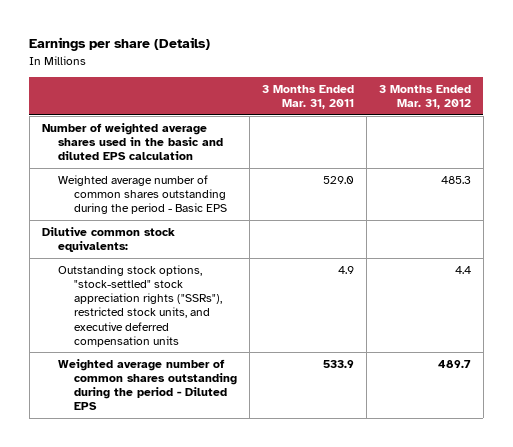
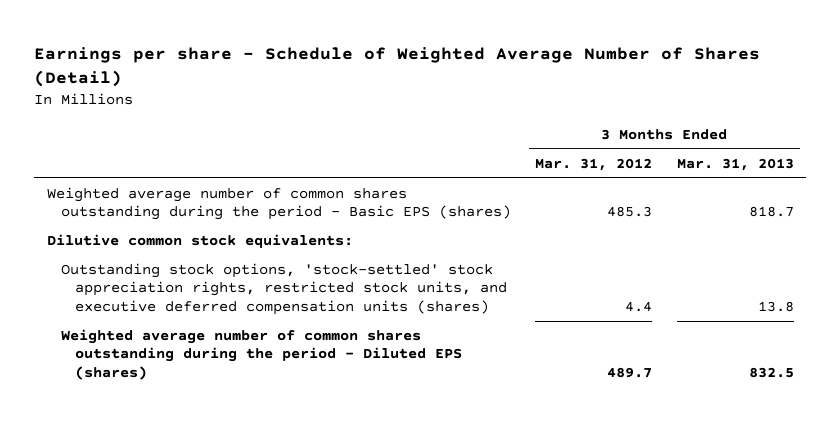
- Earnings per share (Details)
+ Earnings per share - Schedule of Weighted Average Number of Shares (Detail)
- | 3 Months Ended Mar. 31, 2011 | 3 Months Ended Mar. 31, 2012
+ | 3 Months Ended Mar. 31, 2012 | 3 Months Ended Mar. 31, 2013
- Number of weighted average shares used in the basic and diluted EPS calculation
- Weighted average number of common shares outstanding during the period - Basic EPS | 529.0 | 485.3
+ Weighted average number of common shares outstanding during the period - Basic EPS (shares) | 485.3 | 818.7
- Outstanding stock options, "stock-settled" stock appreciation rights ("SSRs"), restricted stock units, and executive deferred compensation units | 4.9 | 4.4
- Weighted average number of common shares outstanding during the period - Diluted EPS | 533.9 | 489.7
+ Outstanding stock options, 'stock-settled' stock appreciation rights, restricted stock units, and executive deferred compensation units (shares) | 4.4 | 13.8
+ Weighted average number of common shares outstanding during the period - Diluted EPS (shares) | 489.7 | 832.5

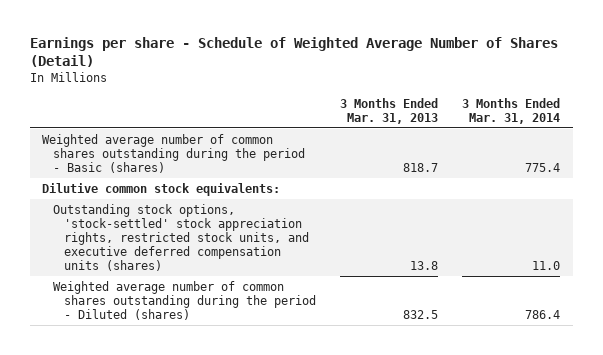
- | 3 Months Ended Mar. 31, 2012 | 3 Months Ended Mar. 31, 2013
+ | 3 Months Ended Mar. 31, 2013 | 3 Months Ended Mar. 31, 2014
- Weighted average number of common shares outstanding during the period - Basic EPS (shares) | 485.3 | 818.7
+ Weighted average number of common shares outstanding during the period - Basic (shares) | 818.7 | 775.4
- Weighted average number of common shares outstanding during the period - Diluted EPS (shares) | 489.7 | 832.5
+ Weighted average number of common shares outstanding during the period - Diluted (shares) | 832.5 | 786.4

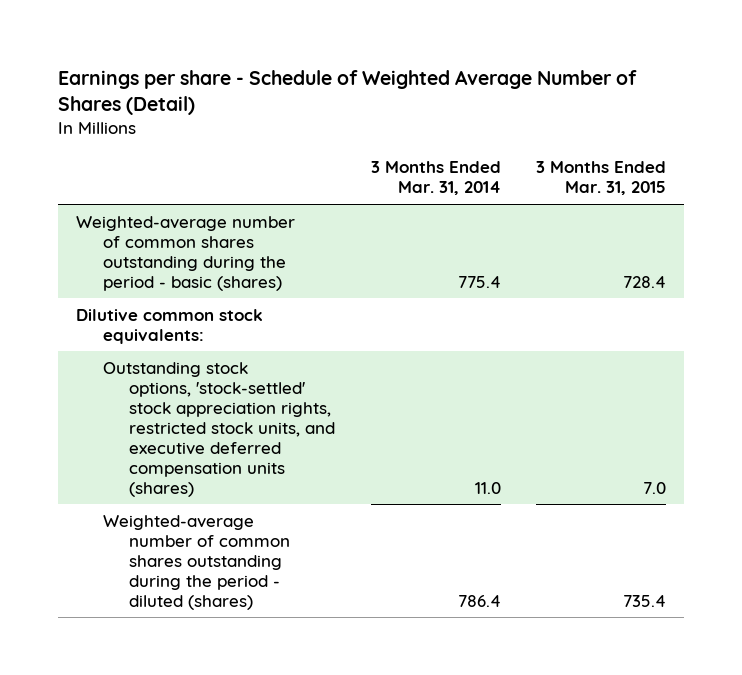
- | 3 Months Ended Mar. 31, 2013 | 3 Months Ended Mar. 31, 2014
+ | 3 Months Ended Mar. 31, 2014 | 3 Months Ended Mar. 31, 2015
- Weighted average number of common shares outstanding during the period - Basic (shares) | 818.7 | 775.4
+ Weighted-average number of common shares outstanding during the period - basic (shares) | 775.4 | 728.4
- Weighted average number of common shares outstanding during the period - Diluted (shares) | 832.5 | 786.4
+ Weighted-average number of common shares outstanding during the period - diluted (shares) | 786.4 | 735.4

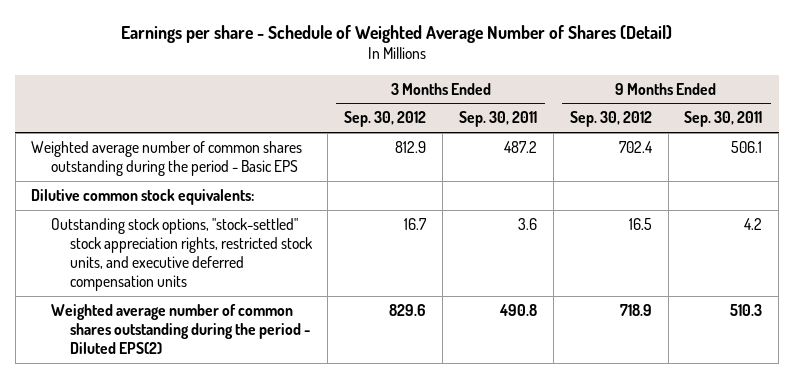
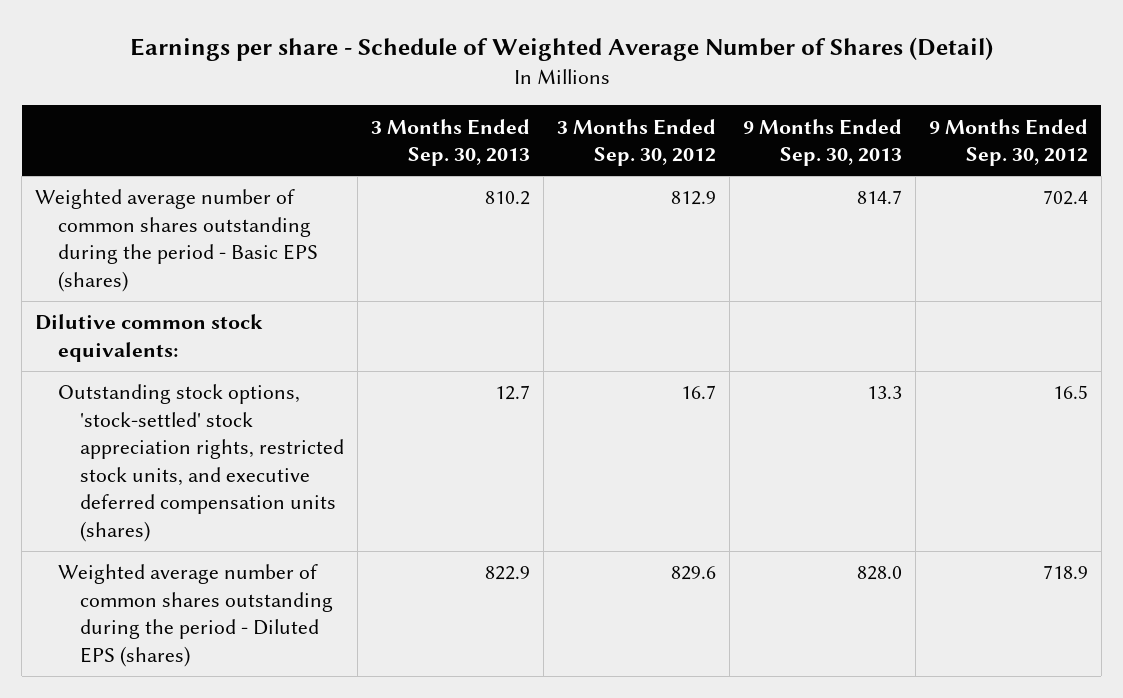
- | 3 Months Ended Sep. 30, 2012 | 3 Months Ended Sep. 30, 2011 | 9 Months Ended Sep. 30, 2012 | 9 Months Ended Sep. 30, 2011
+ | 3 Months Ended Sep. 30, 2013 | 3 Months Ended Sep. 30, 2012 | 9 Months Ended Sep. 30, 2013 | 9 Months Ended Sep. 30, 2012
- Weighted average number of common shares outstanding during the period - Basic EPS | 812.9 | 487.2 | 702.4 | 506.1
+ Weighted average number of common shares outstanding during the period - Basic EPS (shares) | 810.2 | 812.9 | 814.7 | 702.4
- Outstanding stock options, "stock-settled" stock appreciation rights, restricted stock units, and executive deferred compensation units | 16.7 | 3.6 | 16.5 | 4.2
- Weighted average number of common shares outstanding during the period - Diluted EPS(2) | 829.6 | 490.8 | 718.9 | 510.3
+ Outstanding stock options, 'stock-settled' stock appreciation rights, restricted stock units, and executive deferred compensation units (shares) | 12.7 | 16.7 | 13.3 | 16.5
+ Weighted average number of common shares outstanding during the period - Diluted EPS (shares) | 822.9 | 829.6 | 828.0 | 718.9

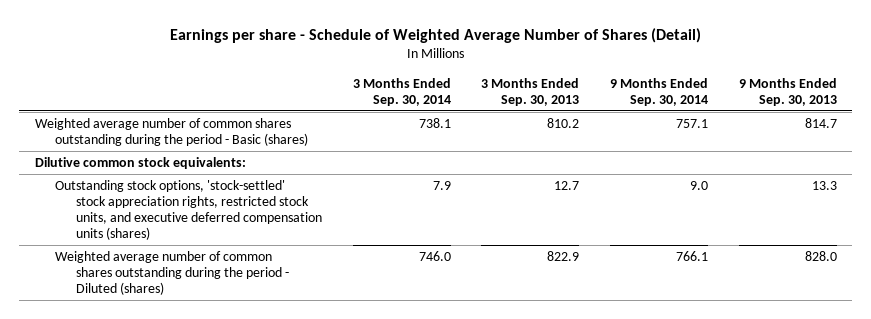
- | 3 Months Ended Sep. 30, 2013 | 3 Months Ended Sep. 30, 2012 | 9 Months Ended Sep. 30, 2013 | 9 Months Ended Sep. 30, 2012
+ | 3 Months Ended Sep. 30, 2014 | 3 Months Ended Sep. 30, 2013 | 9 Months Ended Sep. 30, 2014 | 9 Months Ended Sep. 30, 2013
- Weighted average number of common shares outstanding during the period - Basic EPS (shares) | 810.2 | 812.9 | 814.7 | 702.4
+ Weighted average number of common shares outstanding during the period - Basic (shares) | 738.1 | 810.2 | 757.1 | 814.7
- Weighted average number of common shares outstanding during the period - Diluted EPS (shares) | 822.9 | 829.6 | 828.0 | 718.9
+ Weighted average number of common shares outstanding during the period - Diluted (shares) | 746.0 | 822.9 | 766.1 | 828.0

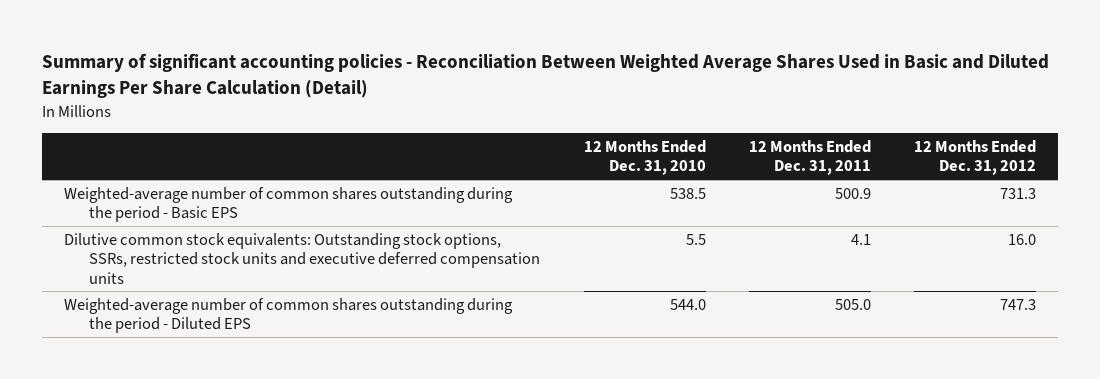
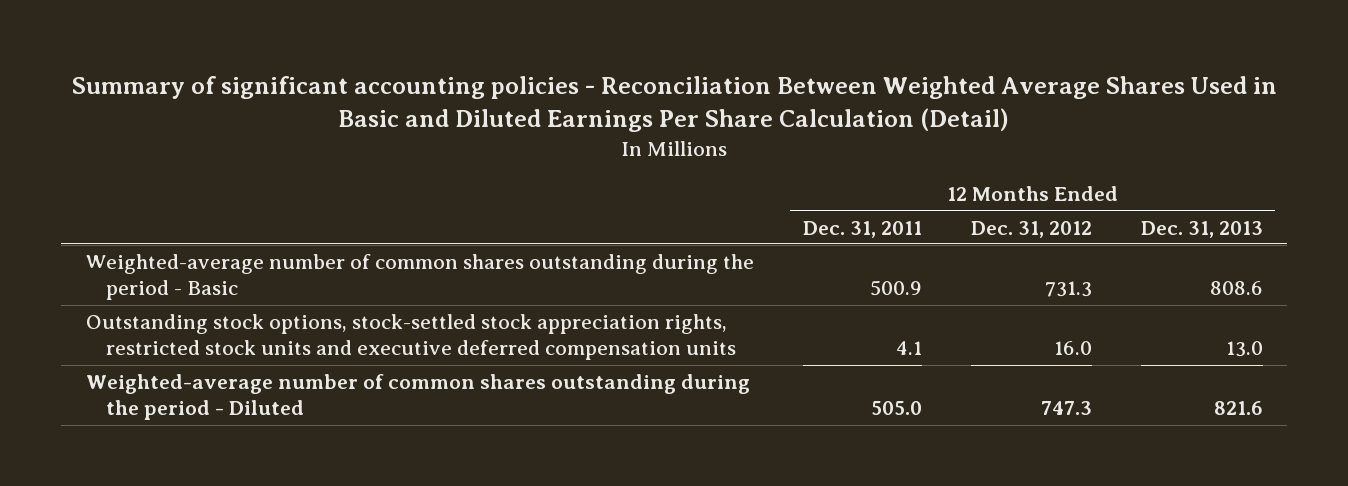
- | 12 Months Ended Dec. 31, 2010 | 12 Months Ended Dec. 31, 2011 | 12 Months Ended Dec. 31, 2012
+ | 12 Months Ended Dec. 31, 2011 | 12 Months Ended Dec. 31, 2012 | 12 Months Ended Dec. 31, 2013
- Weighted-average number of common shares outstanding during the period - Basic EPS | 538.5 | 500.9 | 731.3
- Dilutive common stock equivalents: Outstanding stock options, SSRs, restricted stock units and executive deferred compensation units | 5.5 | 4.1 | 16.0
- Weighted-average number of common shares outstanding during the period - Diluted EPS | 544.0 | 505.0 | 747.3
+ Weighted-average number of common shares outstanding during the period - Basic | 500.9 | 731.3 | 808.6
+ Outstanding stock options, stock-settled stock appreciation rights, restricted stock units and executive deferred compensation units | 4.1 | 16.0 | 13.0
+ Weighted-average number of common shares outstanding during the period - Diluted | 505.0 | 747.3 | 821.6

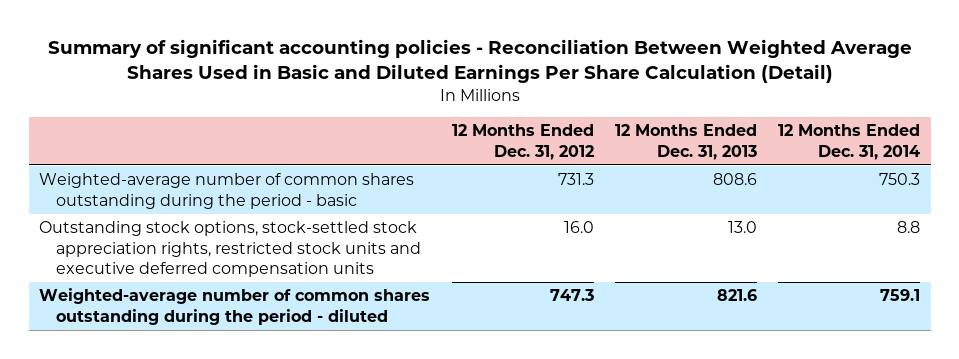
- | 12 Months Ended Dec. 31, 2011 | 12 Months Ended Dec. 31, 2012 | 12 Months Ended Dec. 31, 2013
+ | 12 Months Ended Dec. 31, 2012 | 12 Months Ended Dec. 31, 2013 | 12 Months Ended Dec. 31, 2014
- Weighted-average number of common shares outstanding during the period - Basic | 500.9 | 731.3 | 808.6
+ Weighted-average number of common shares outstanding during the period - basic | 731.3 | 808.6 | 750.3
- Weighted-average number of common shares outstanding during the period - Diluted | 505.0 | 747.3 | 821.6
+ Weighted-average number of common shares outstanding during the period - diluted | 747.3 | 821.6 | 759.1

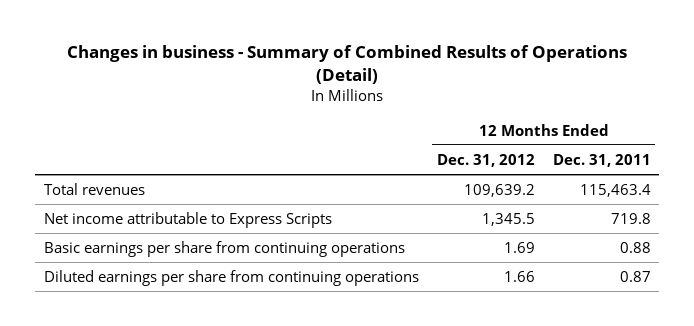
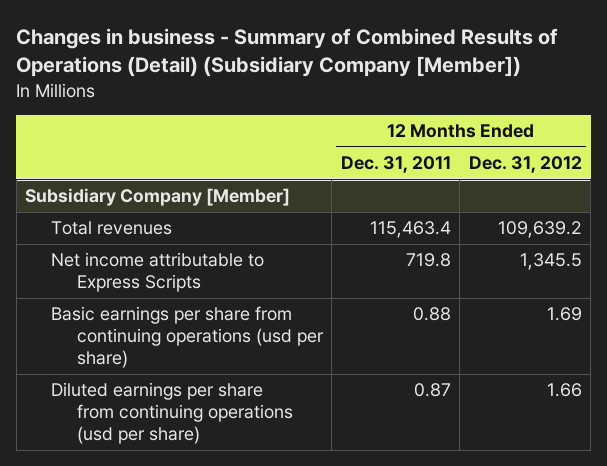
- Changes in business - Summary of Combined Results of Operations (Detail)
+ Changes in business - Summary of Combined Results of Operations (Detail) (Subsidiary Company [Member])
- | 12 Months Ended Dec. 31, 2012 | 12 Months Ended Dec. 31, 2011
+ | 12 Months Ended Dec. 31, 2011 | 12 Months Ended Dec. 31, 2012
+ Subsidiary Company [Member]
- Basic earnings per share from continuing operations | 1.69 | 0.88
- Diluted earnings per share from continuing operations | 1.66 | 0.87
+ Basic earnings per share from continuing operations (usd per share) | 0.88 | 1.69
+ Diluted earnings per share from continuing operations (usd per share) | 0.87 | 1.66

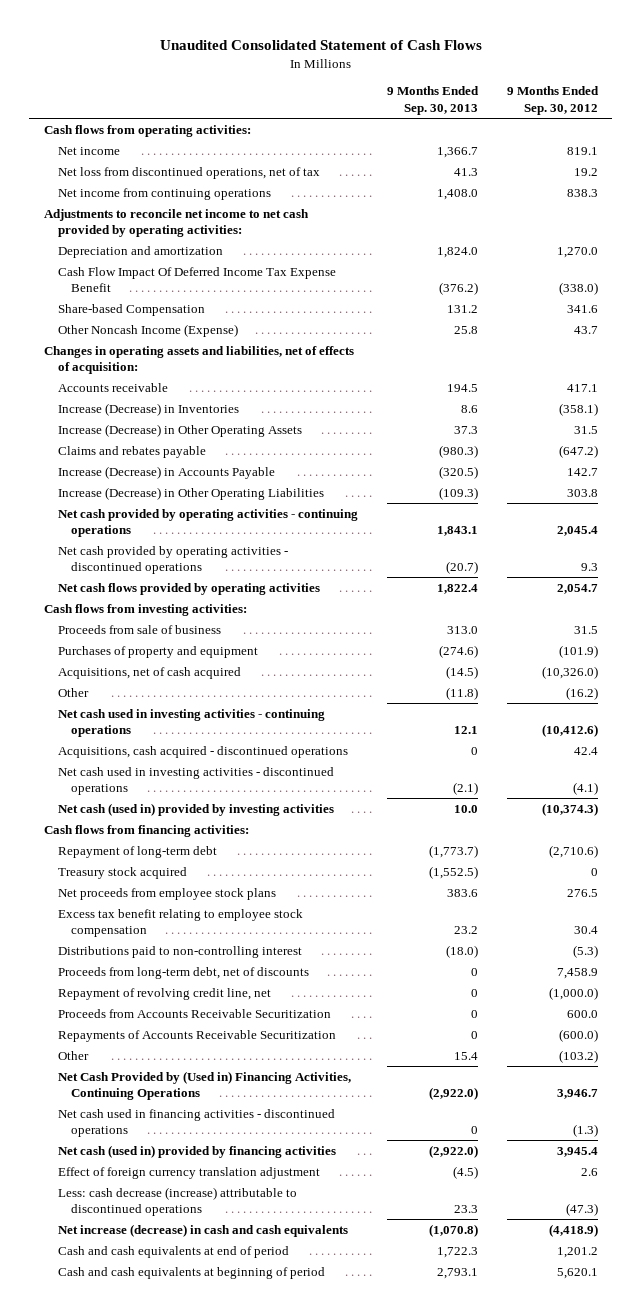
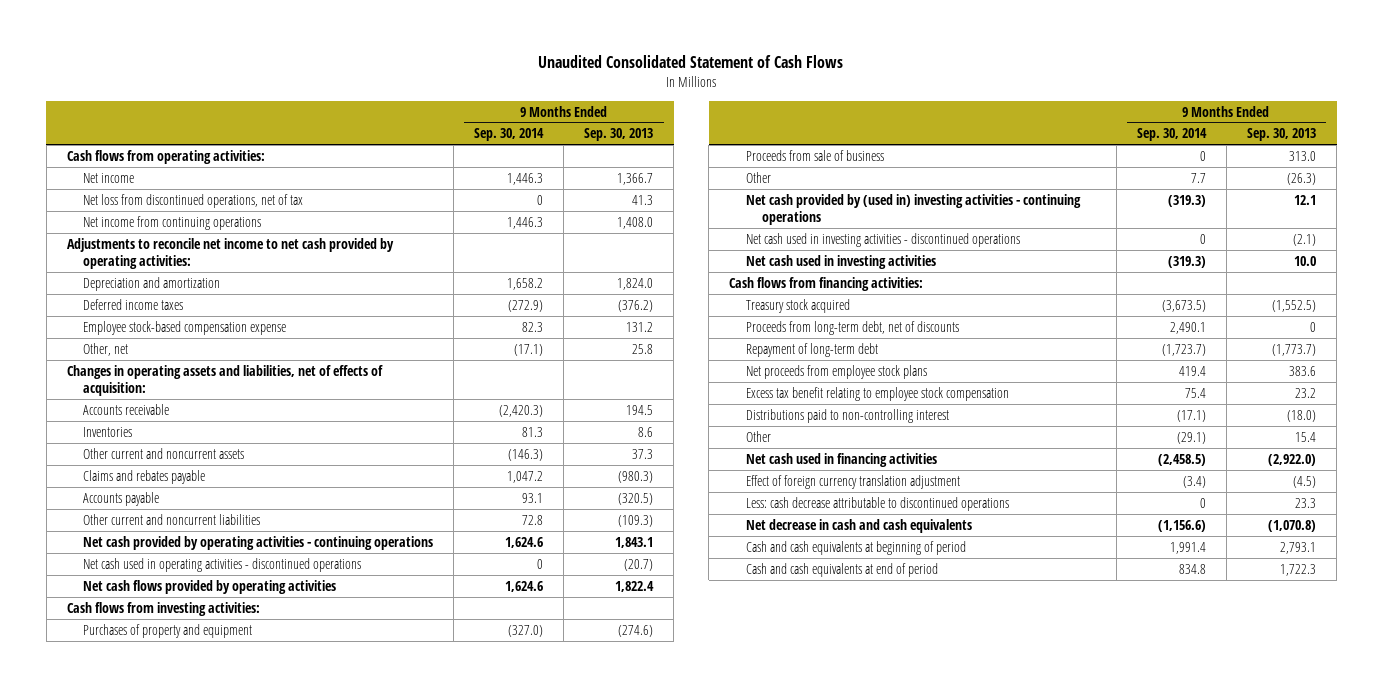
- | 9 Months Ended Sep. 30, 2013 | 9 Months Ended Sep. 30, 2012
+ | 9 Months Ended Sep. 30, 2014 | 9 Months Ended Sep. 30, 2013
- Cash Flow Impact Of Deferred Income Tax Expense Benefit | (376.2) | (338.0)
- Share-based Compensation | 131.2 | 341.6
- Other Noncash Income (Expense) | 25.8 | 43.7
+ Deferred income taxes | (272.9) | (376.2)
+ Employee stock-based compensation expense | 82.3 | 131.2
+ Other, net | (17.1) | 25.8
- Increase (Decrease) in Inventories | 8.6 | (358.1)
- Increase (Decrease) in Other Operating Assets | 37.3 | 31.5
+ Inventories | 81.3 | 8.6
+ Other current and noncurrent assets | (146.3) | 37.3
- Increase (Decrease) in Accounts Payable | (320.5) | 142.7
- Increase (Decrease) in Other Operating Liabilities | (109.3) | 303.8
+ Accounts payable | 93.1 | (320.5)
+ Other current and noncurrent liabilities | 72.8 | (109.3)
- Net cash provided by operating activities - discontinued operations | (20.7) | 9.3
+ Net cash used in operating activities - discontinued operations | 0 | (20.7)
- Acquisitions, net of cash acquired | (14.5) | (10,326.0)
- Other | (11.8) | (16.2)
- Net cash used in investing activities - continuing operations | 12.1 | (10,412.6)
- Acquisitions, cash acquired - discontinued operations | 0 | 42.4
moved down: Proceeds from sale of business | 0 | 313.0
+ Other | 7.7 | (26.3)
+ Net cash provided by (used in) investing activities - continuing operations | (319.3) | 12.1
- Net cash (used in) provided by investing activities | 10.0 | (10,374.3)
+ Net cash used in investing activities | (319.3) | 10.0
moved up: Proceeds from long-term debt, net of discounts | 2,490.1 | 0
moved down: Repayment of long-term debt | (1,723.7) | (1,773.7)
- Repayment of revolving credit line, net | 0 | (1,000.0)
- Proceeds from Accounts Receivable Securitization | 0 | 600.0
- Repayments of Accounts Receivable Securitization | 0 | (600.0)
- Net Cash Provided by (Used in) Financing Activities, Continuing Operations | (2,922.0) | 3,946.7
- Net cash used in financing activities - discontinued operations | 0 | (1.3)
- Net cash (used in) provided by financing activities | (2,922.0) | 3,945.4
+ Net cash used in financing activities | (2,458.5) | (2,922.0)
- Less: cash decrease (increase) attributable to discontinued operations | 23.3 | (47.3)
- Net increase (decrease) in cash and cash equivalents | (1,070.8) | (4,418.9)
+ Less: cash decrease attributable to discontinued operations | 0 | 23.3
+ Net decrease in cash and cash equivalents | (1,156.6) | (1,070.8)
moved down: Cash and cash equivalents at end of period | 834.8 | 1,722.3

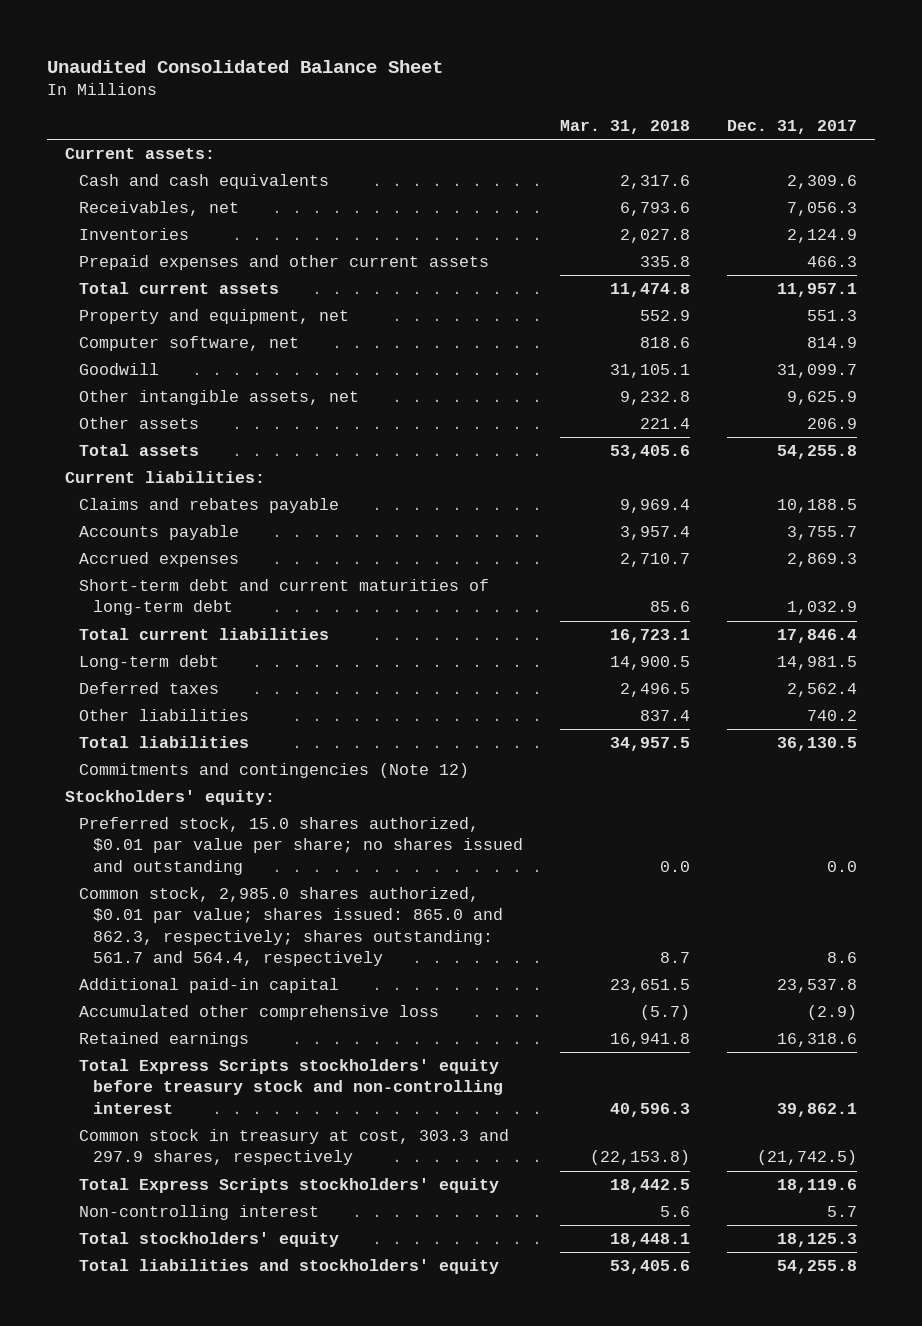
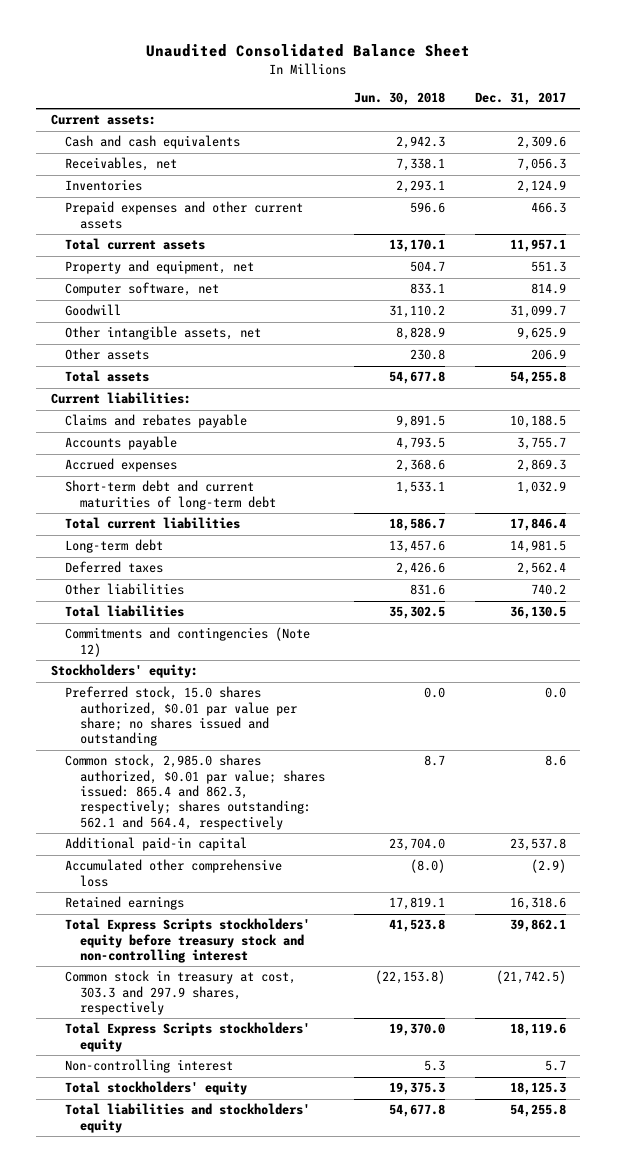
- | Mar. 31, 2018 | Dec. 31, 2017
+ | Jun. 30, 2018 | Dec. 31, 2017
- Common stock, 2,985.0 shares authorized, $0.01 par value; shares issued: 865.0 and 862.3, respectively; shares outstanding: 561.7 and 564.4, respectively | 8.7 | 8.6
+ Common stock, 2,985.0 shares authorized, $0.01 par value; shares issued: 865.4 and 862.3, respectively; shares outstanding: 562.1 and 564.4, respectively | 8.7 | 8.6

